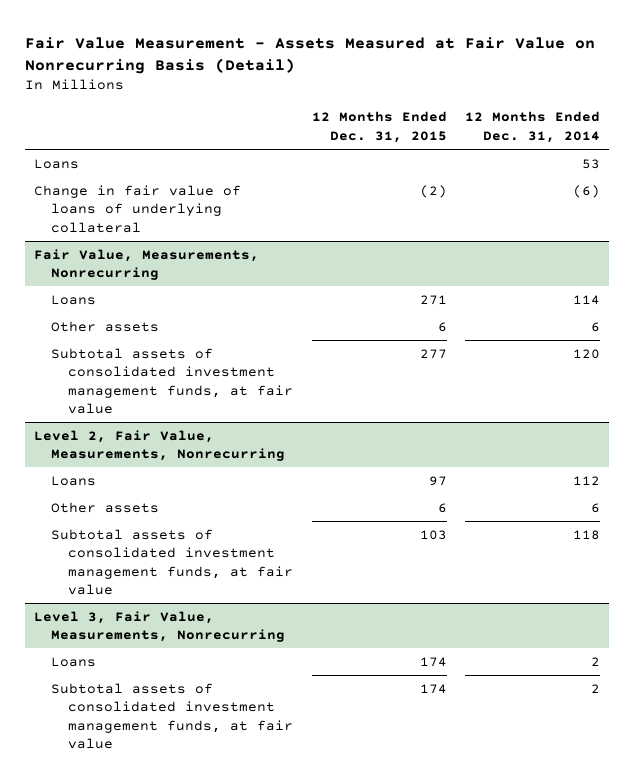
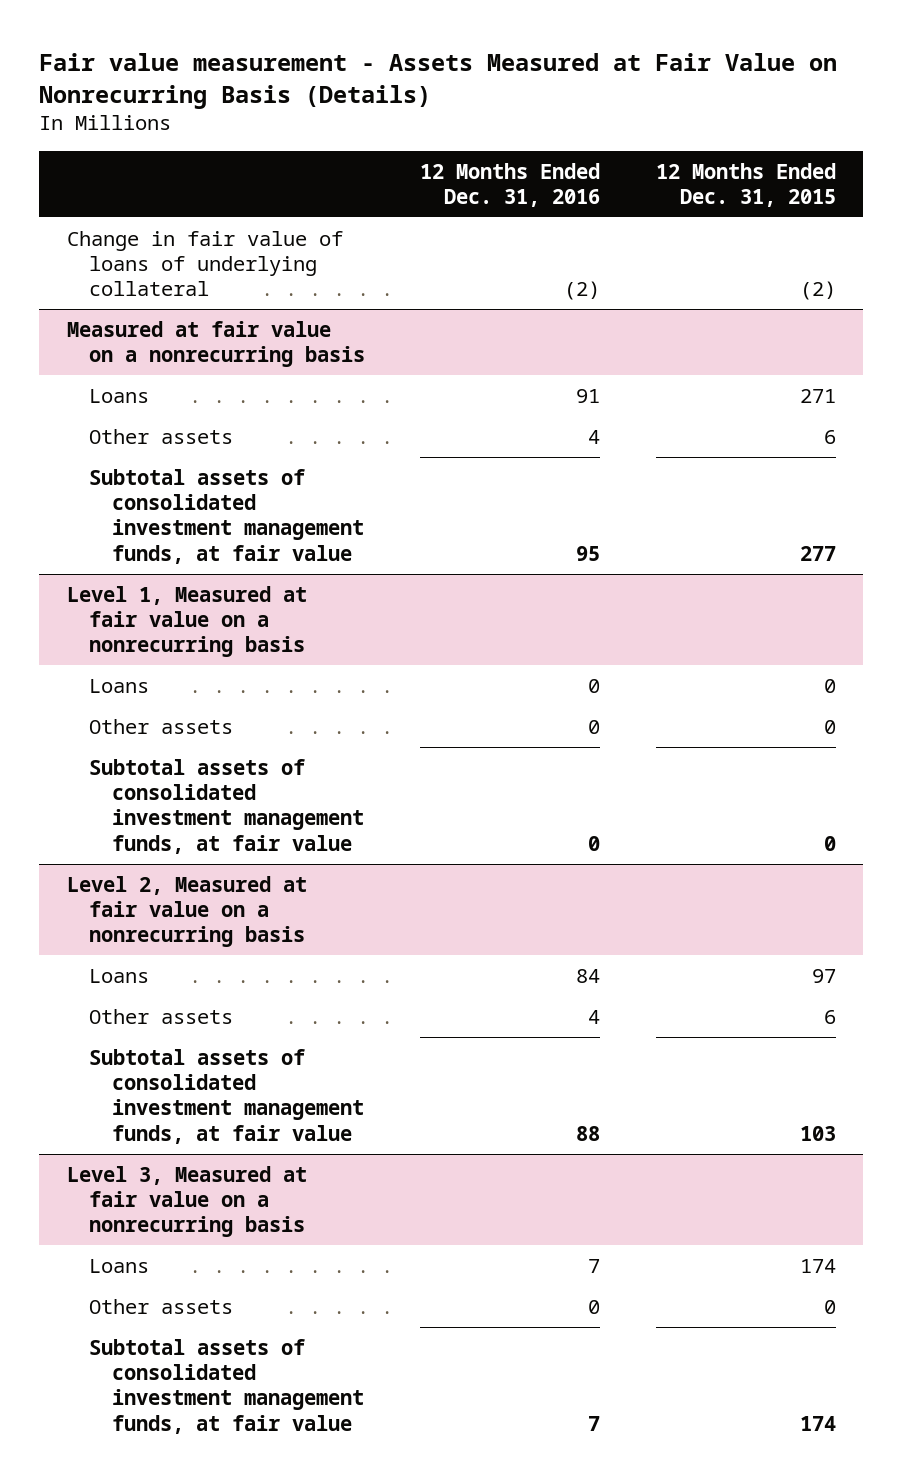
- Fair Value Measurement - Assets Measured at Fair Value on Nonrecurring Basis (Detail)
+ Fair value measurement - Assets Measured at Fair Value on Nonrecurring Basis (Details)
- | 12 Months Ended Dec. 31, 2015 | 12 Months Ended Dec. 31, 2014
+ | 12 Months Ended Dec. 31, 2016 | 12 Months Ended Dec. 31, 2015
- Loans | | 53
- Fair Value, Measurements, Nonrecurring
+ Measured at fair value on a nonrecurring basis
- Level 2, Fair Value, Measurements, Nonrecurring
+ Level 1, Measured at fair value on a nonrecurring basis
+ Loans | 0 | 0
+ Other assets | 0 | 0
+ Subtotal assets of consolidated investment management funds, at fair value | 0 | 0
+ Level 2, Measured at fair value on a nonrecurring basis
- Level 3, Fair Value, Measurements, Nonrecurring
+ Level 3, Measured at fair value on a nonrecurring basis
+ Other assets | 0 | 0

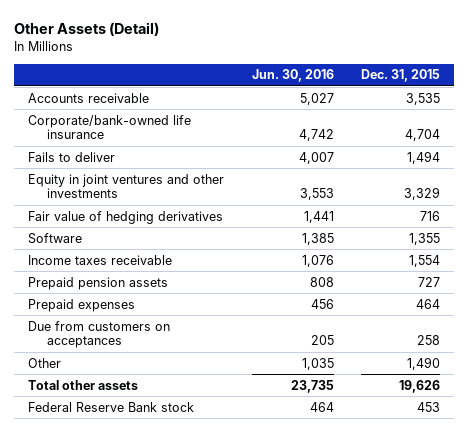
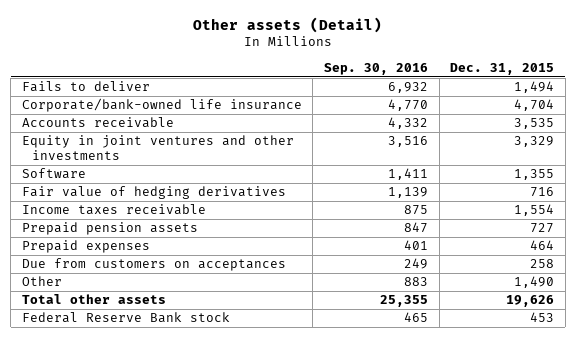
- Other Assets (Detail)
+ Other assets (Detail)
- | Jun. 30, 2016 | Dec. 31, 2015
+ | Sep. 30, 2016 | Dec. 31, 2015
moved down: Corporate/bank-owned life insurance | 4,770 | 4,704
moved down: Accounts receivable | 4,332 | 3,535
moved down: Fair value of hedging derivatives | 1,139 | 716

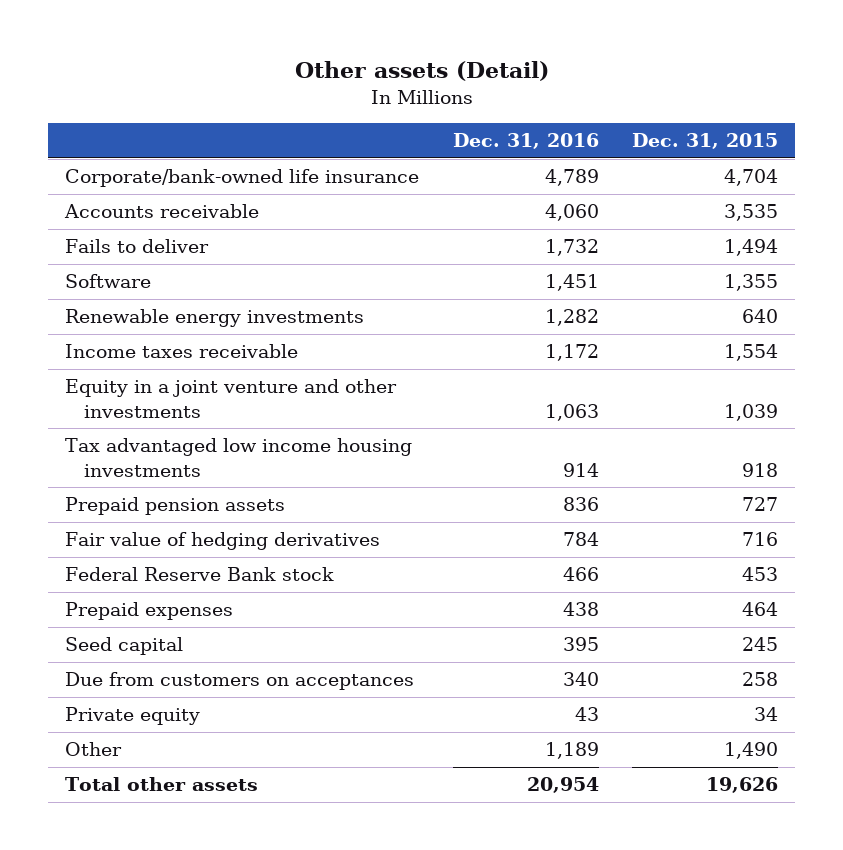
- | Sep. 30, 2016 | Dec. 31, 2015
+ | Dec. 31, 2016 | Dec. 31, 2015
- Equity in joint ventures and other investments | 3,516 | 3,329
moved down: Fails to deliver | 1,732 | 1,494
+ Renewable energy investments | 1,282 | 640
+ Equity in a joint venture and other investments | 1,063 | 1,039
+ Tax advantaged low income housing investments | 914 | 918
moved down: Fair value of hedging derivatives | 784 | 716
moved up: Federal Reserve Bank stock | 466 | 453
+ Seed capital | 395 | 245
+ Private equity | 43 | 34

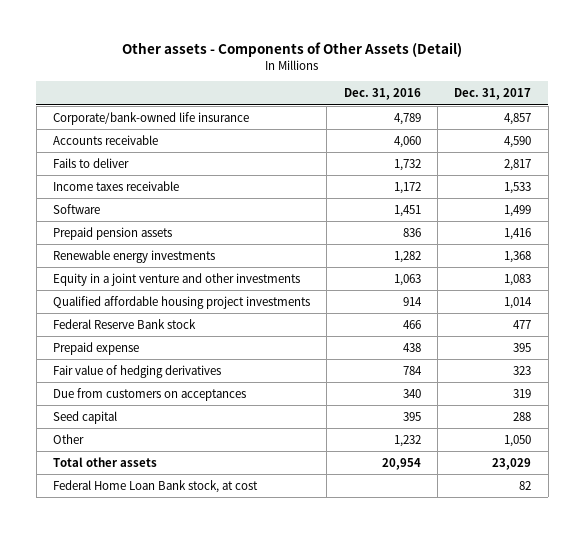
- Other assets (Detail)
+ Other assets - Components of Other Assets (Detail)
- | Dec. 31, 2016 | Dec. 31, 2015
+ | Dec. 31, 2016 | Dec. 31, 2017
moved up: Income taxes receivable | 1,172 | 1,533
moved up: Prepaid pension assets | 836 | 1,416
- Tax advantaged low income housing investments | 914 | 918
+ Qualified affordable housing project investments | 914 | 1,014
- Prepaid expenses | 438 | 464
+ Prepaid expense | 438 | 395
moved down: Fair value of hedging derivatives | 784 | 323
- Private equity | 43 | 34
- Other | 1,189 | 1,490
moved down: Seed capital | 395 | 288
+ Other | 1,232 | 1,050
+ Federal Home Loan Bank stock, at cost | | 82

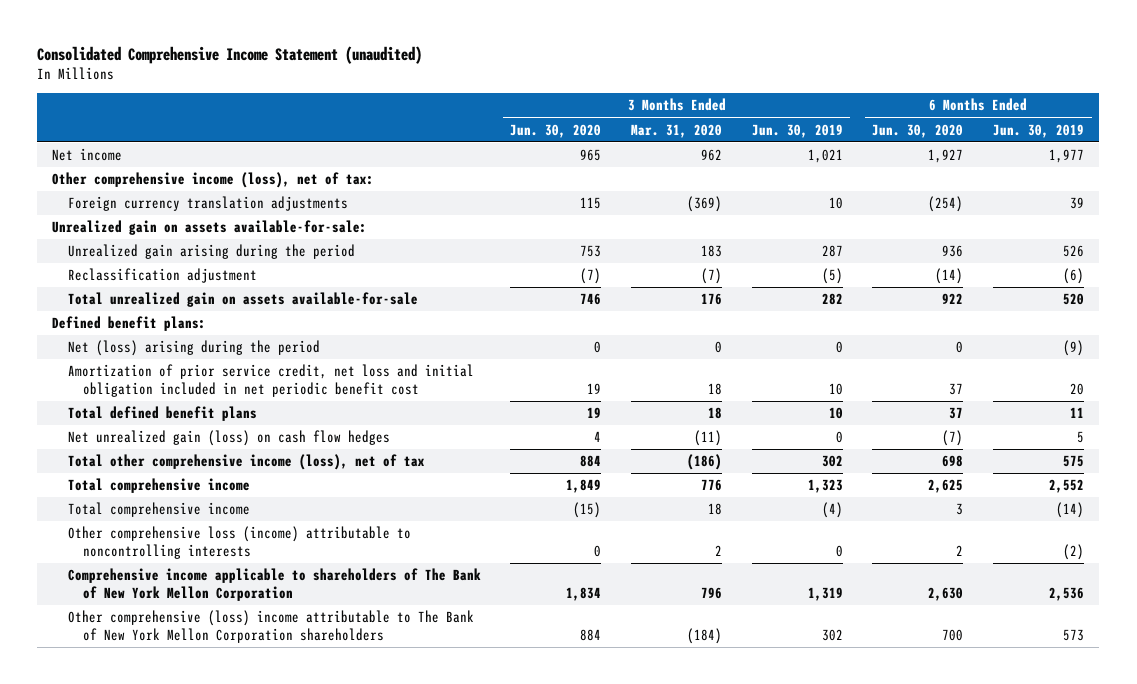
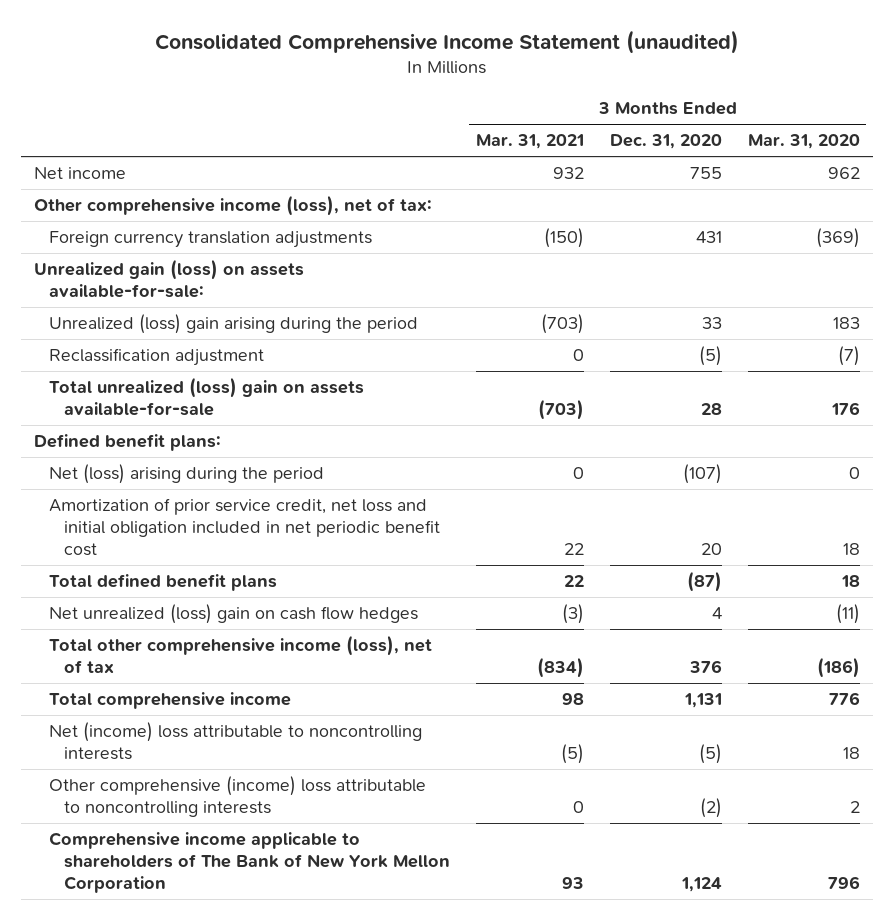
- | 3 Months Ended Jun. 30, 2020 | 3 Months Ended Mar. 31, 2020 | 3 Months Ended Jun. 30, 2019 | 6 Months Ended Jun. 30, 2020 | 6 Months Ended Jun. 30, 2019
+ | 3 Months Ended Mar. 31, 2021 | 3 Months Ended Dec. 31, 2020 | 3 Months Ended Mar. 31, 2020
- Unrealized gain on assets available-for-sale:
- Unrealized gain arising during the period | 753 | 183 | 287 | 936 | 526
+ Unrealized gain (loss) on assets available-for-sale:
+ Unrealized (loss) gain arising during the period | (703) | 33 | 183
- Total unrealized gain on assets available-for-sale | 746 | 176 | 282 | 922 | 520
+ Total unrealized (loss) gain on assets available-for-sale | (703) | 28 | 176
- Net unrealized gain (loss) on cash flow hedges | 4 | (11) | 0 | (7) | 5
+ Net unrealized (loss) gain on cash flow hedges | (3) | 4 | (11)
- Total comprehensive income | (15) | 18 | (4) | 3 | (14)
- Other comprehensive loss (income) attributable to noncontrolling interests | 0 | 2 | 0 | 2 | (2)
+ Net (income) loss attributable to noncontrolling interests | (5) | (5) | 18
+ Other comprehensive (income) loss attributable to noncontrolling interests | 0 | (2) | 2
- Other comprehensive (loss) income attributable to The Bank of New York Mellon Corporation shareholders | 884 | (184) | 302 | 700 | 573

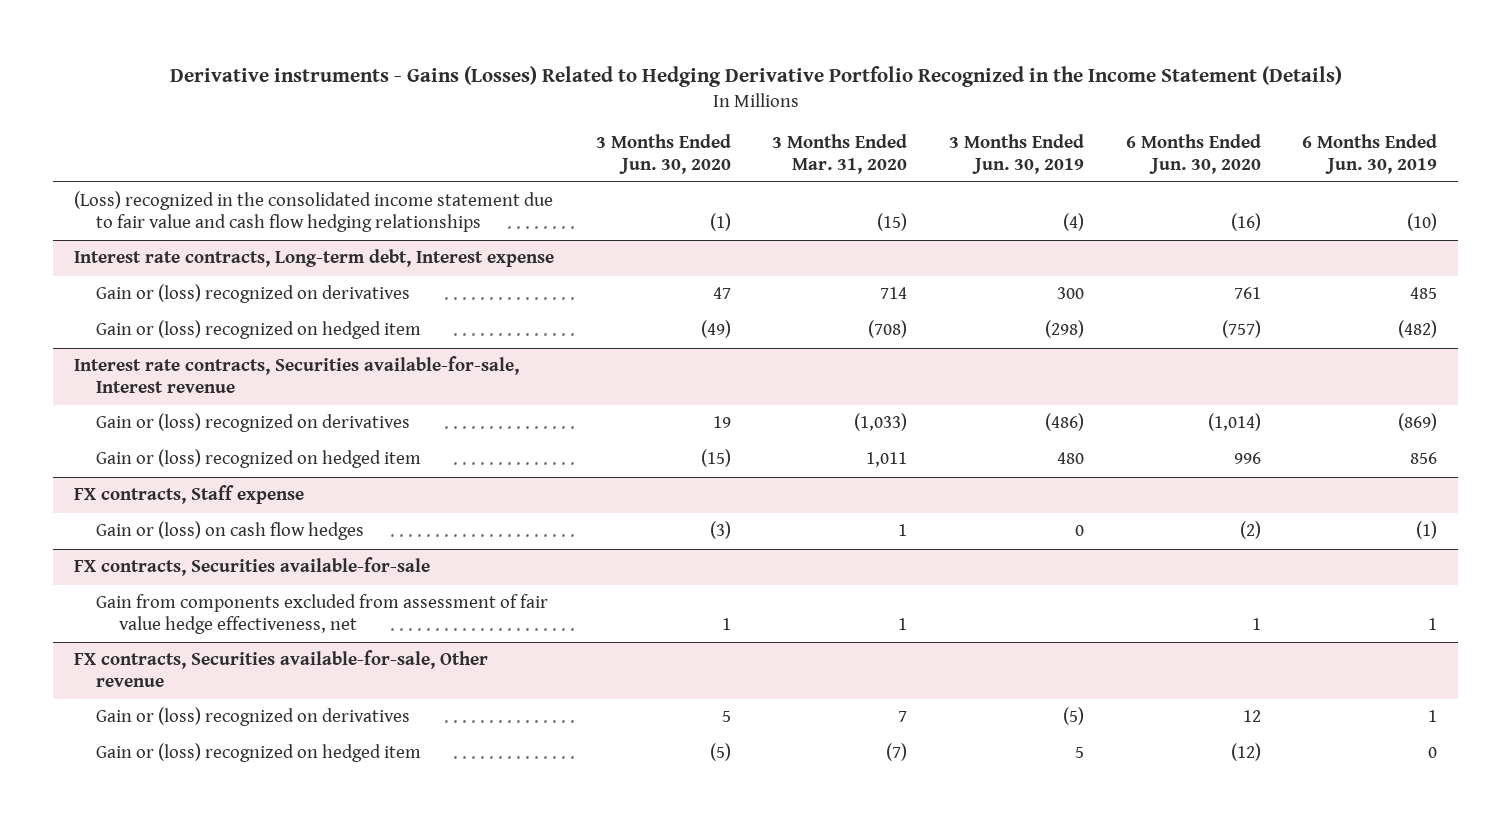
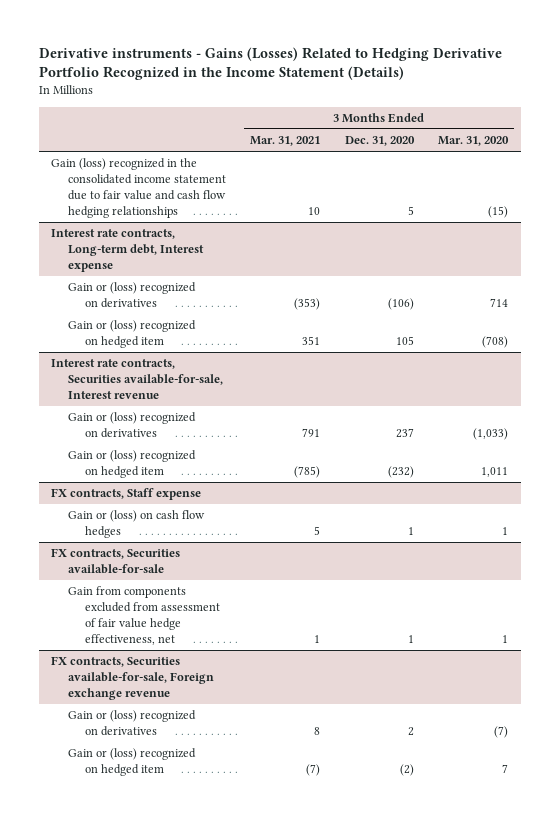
- | 3 Months Ended Jun. 30, 2020 | 3 Months Ended Mar. 31, 2020 | 3 Months Ended Jun. 30, 2019 | 6 Months Ended Jun. 30, 2020 | 6 Months Ended Jun. 30, 2019
+ | 3 Months Ended Mar. 31, 2021 | 3 Months Ended Dec. 31, 2020 | 3 Months Ended Mar. 31, 2020
- (Loss) recognized in the consolidated income statement due to fair value and cash flow hedging relationships | (1) | (15) | (4) | (16) | (10)
+ Gain (loss) recognized in the consolidated income statement due to fair value and cash flow hedging relationships | 10 | 5 | (15)
- FX contracts, Securities available-for-sale, Other revenue
- Gain or (loss) recognized on derivatives | 5 | 7 | (5) | 12 | 1
- Gain or (loss) recognized on hedged item | (5) | (7) | 5 | (12) | 0
+ FX contracts, Securities available-for-sale, Foreign exchange revenue
+ Gain or (loss) recognized on derivatives | 8 | 2 | (7)
+ Gain or (loss) recognized on hedged item | (7) | (2) | 7

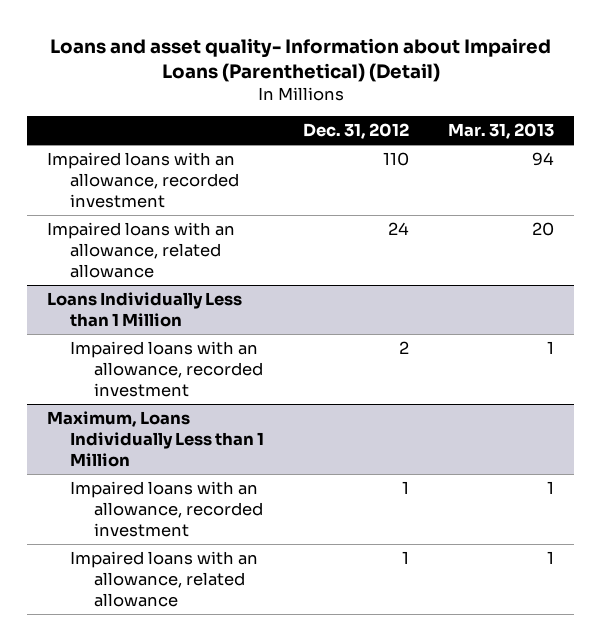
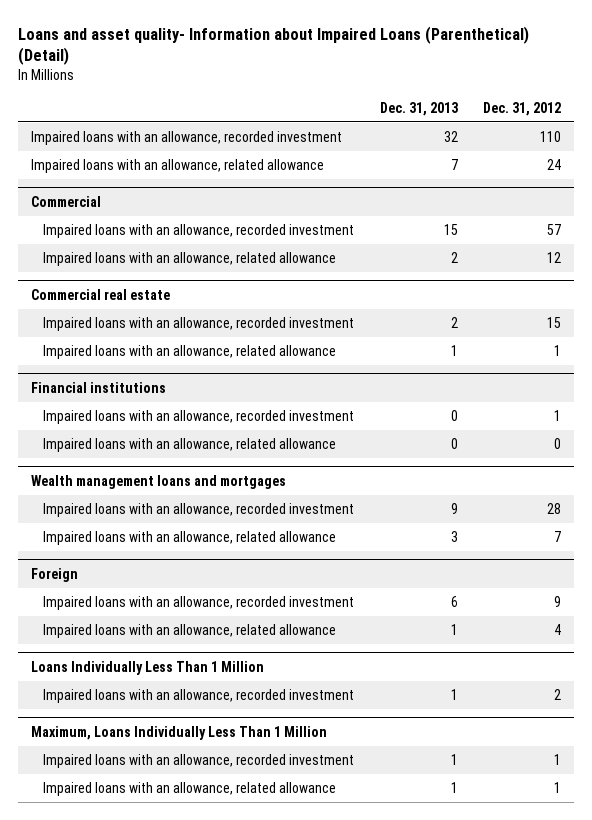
- | Dec. 31, 2012 | Mar. 31, 2013
+ | Dec. 31, 2013 | Dec. 31, 2012
- Loans Individually Less than 1 Million
+ Commercial
+ Impaired loans with an allowance, recorded investment | 15 | 57
+ Impaired loans with an allowance, related allowance | 2 | 12
+ Commercial real estate
+ Impaired loans with an allowance, recorded investment | 2 | 15
+ Impaired loans with an allowance, related allowance | 1 | 1
+ Financial institutions
+ Impaired loans with an allowance, recorded investment | 0 | 1
+ Impaired loans with an allowance, related allowance | 0 | 0
+ Wealth management loans and mortgages
+ Impaired loans with an allowance, recorded investment | 9 | 28
+ Impaired loans with an allowance, related allowance | 3 | 7
+ Foreign
+ Impaired loans with an allowance, recorded investment | 6 | 9
+ Impaired loans with an allowance, related allowance | 1 | 4
+ Loans Individually Less Than 1 Million
- Maximum, Loans Individually Less than 1 Million
+ Maximum, Loans Individually Less Than 1 Million

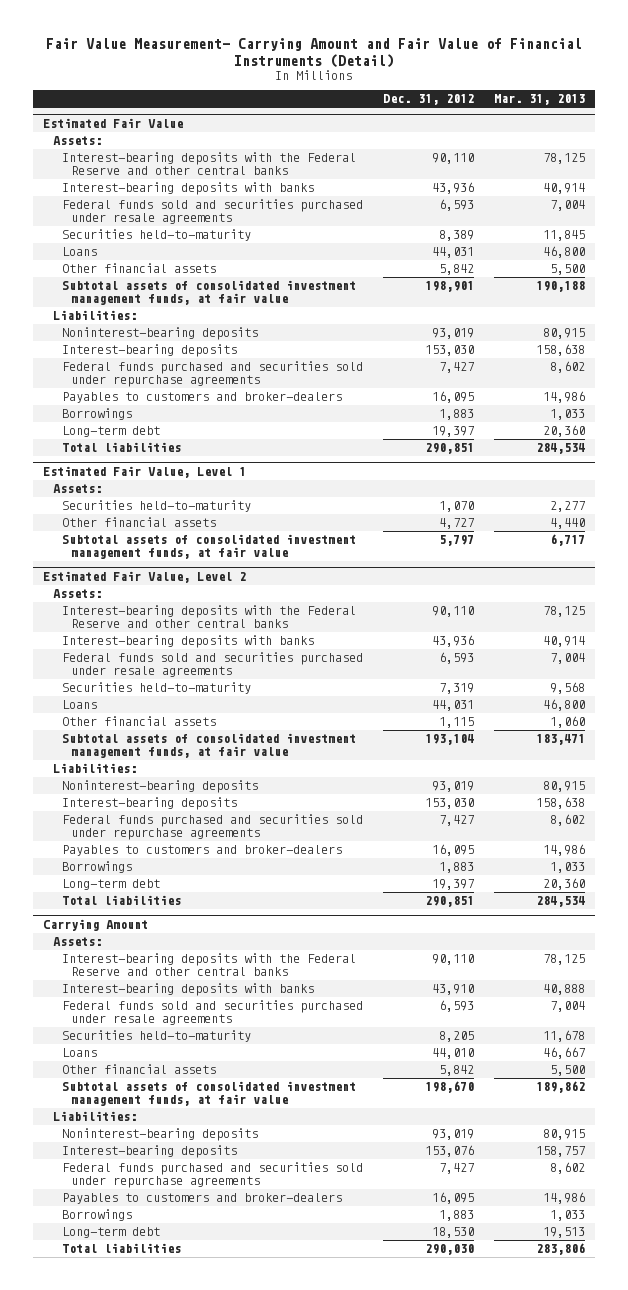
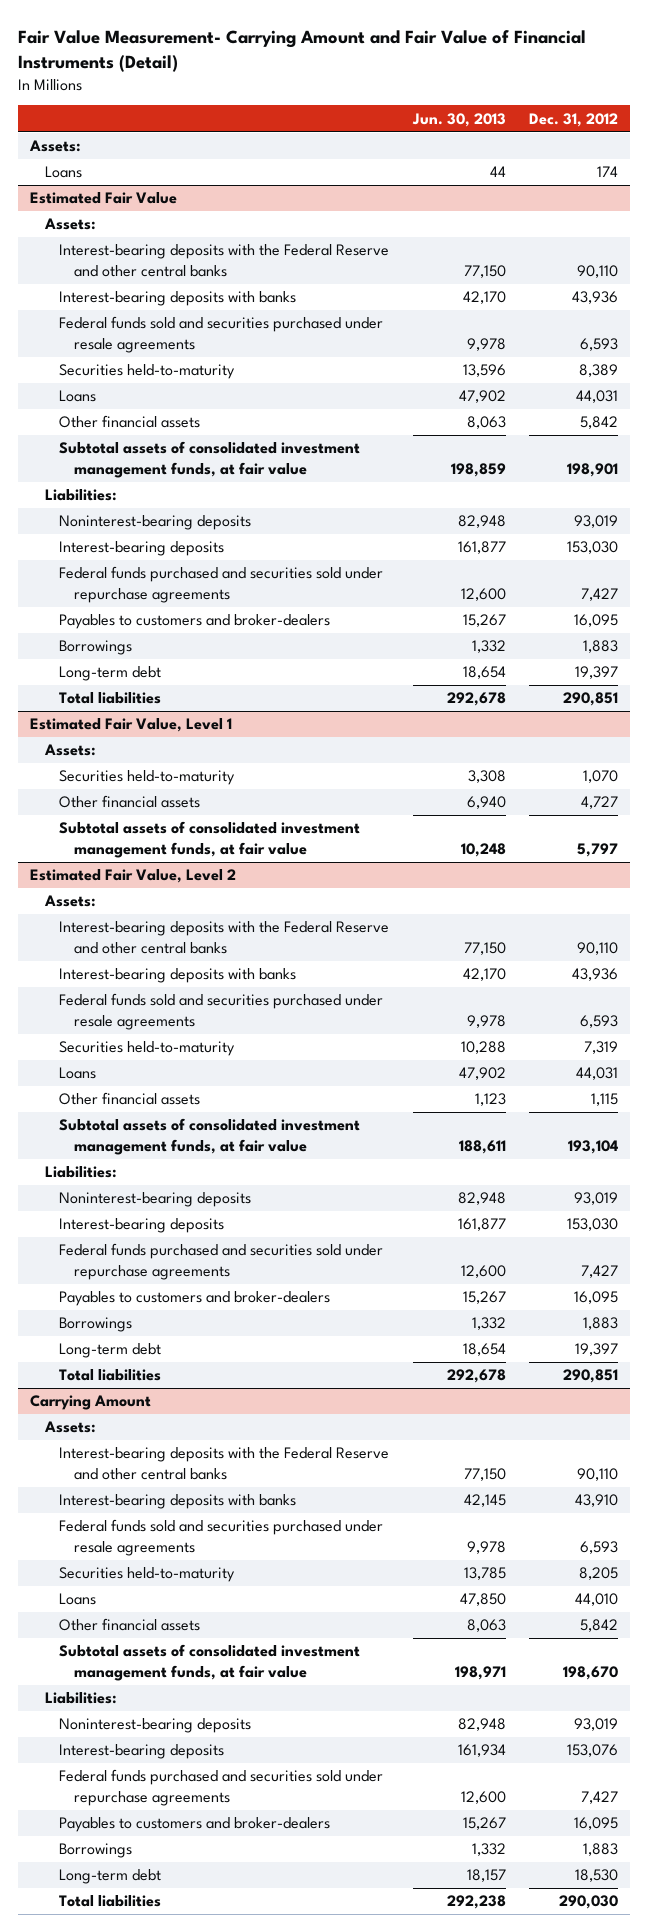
- | Dec. 31, 2012 | Mar. 31, 2013
+ | Jun. 30, 2013 | Dec. 31, 2012
+ Assets:
+ Loans | 44 | 174

